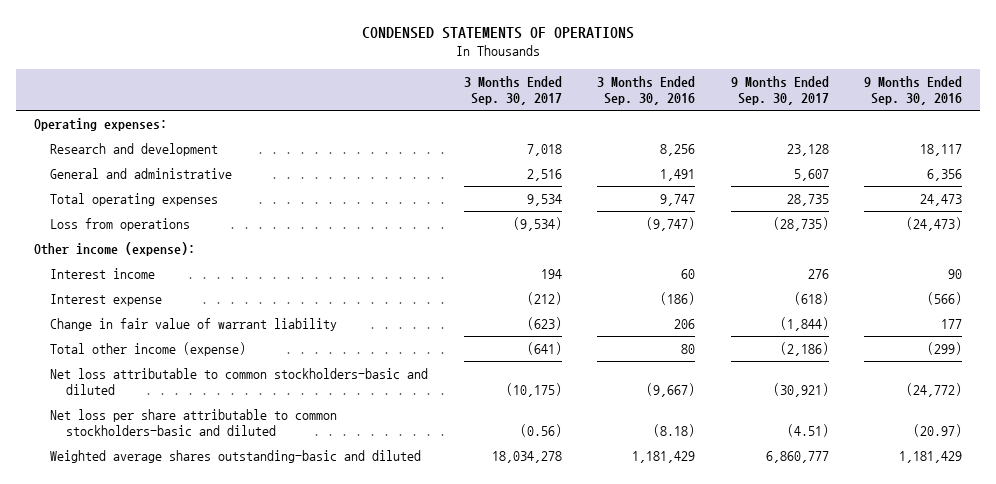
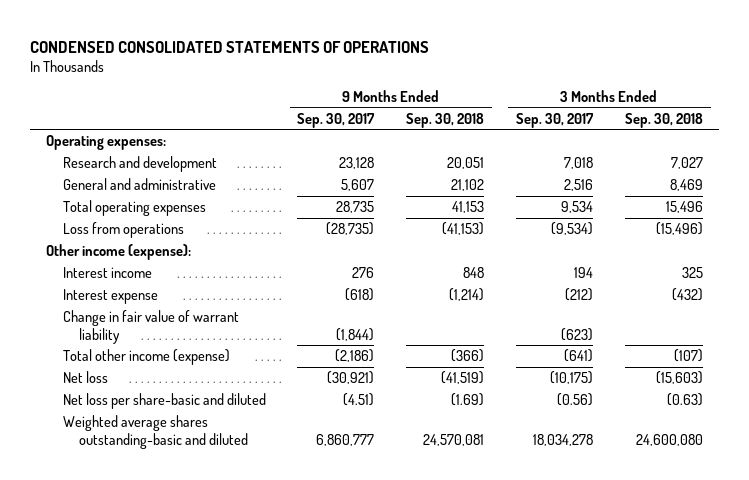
- CONDENSED STATEMENTS OF OPERATIONS
+ CONDENSED CONSOLIDATED STATEMENTS OF OPERATIONS
- | 3 Months Ended Sep. 30, 2017 | 3 Months Ended Sep. 30, 2016 | 9 Months Ended Sep. 30, 2017 | 9 Months Ended Sep. 30, 2016
+ | 9 Months Ended Sep. 30, 2017 | 9 Months Ended Sep. 30, 2018 | 3 Months Ended Sep. 30, 2017 | 3 Months Ended Sep. 30, 2018
- Net loss attributable to common stockholders-basic and diluted | (10,175) | (9,667) | (30,921) | (24,772)
- Net loss per share attributable to common stockholders-basic and diluted | (0.56) | (8.18) | (4.51) | (20.97)
+ Net loss | (30,921) | (41,519) | (10,175) | (15,603)
+ Net loss per share-basic and diluted | (4.51) | (1.69) | (0.56) | (0.63)

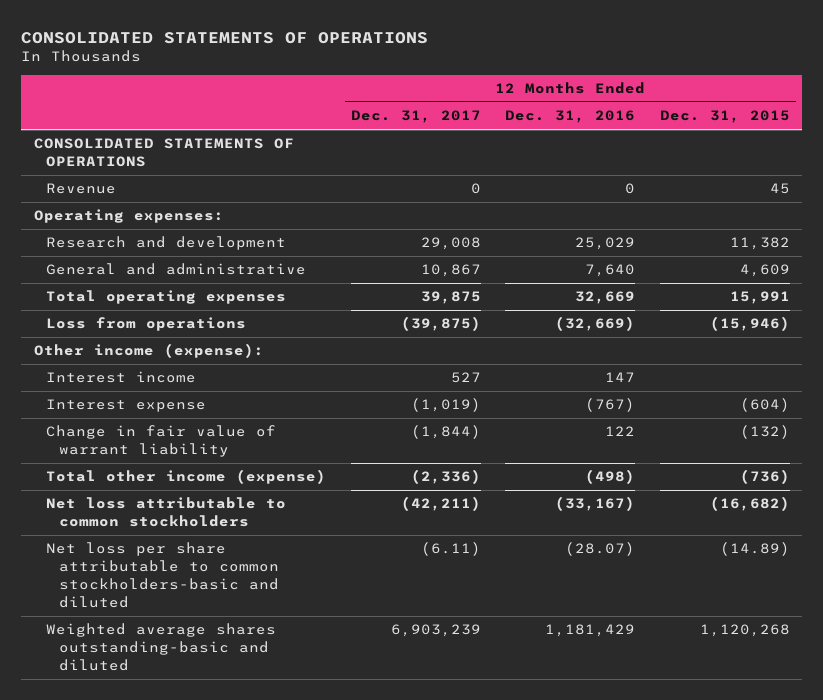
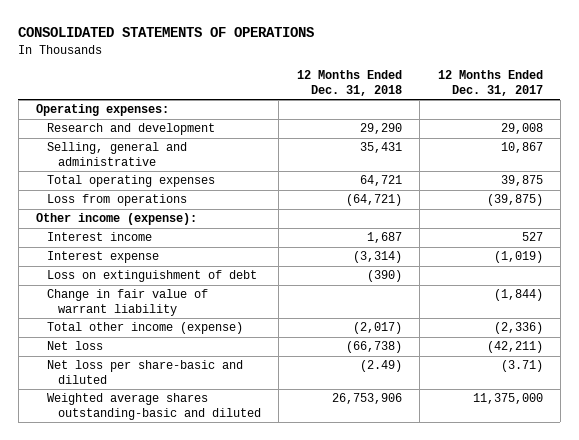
- | 12 Months Ended Dec. 31, 2017 | 12 Months Ended Dec. 31, 2016 | 12 Months Ended Dec. 31, 2015
+ | 12 Months Ended Dec. 31, 2018 | 12 Months Ended Dec. 31, 2017
- CONSOLIDATED STATEMENTS OF OPERATIONS
- Revenue | 0 | 0 | 45
- General and administrative | 10,867 | 7,640 | 4,609
+ Selling, general and administrative | 35,431 | 10,867
+ Loss on extinguishment of debt | (390) |
- Net loss attributable to common stockholders | (42,211) | (33,167) | (16,682)
- Net loss per share attributable to common stockholders-basic and diluted | (6.11) | (28.07) | (14.89)
- Weighted average shares outstanding-basic and diluted | 6,903,239 | 1,181,429 | 1,120,268
+ Net loss | (66,738) | (42,211)
+ Net loss per share-basic and diluted | (2.49) | (3.71)
+ Weighted average shares outstanding-basic and diluted | 26,753,906 | 11,375,000

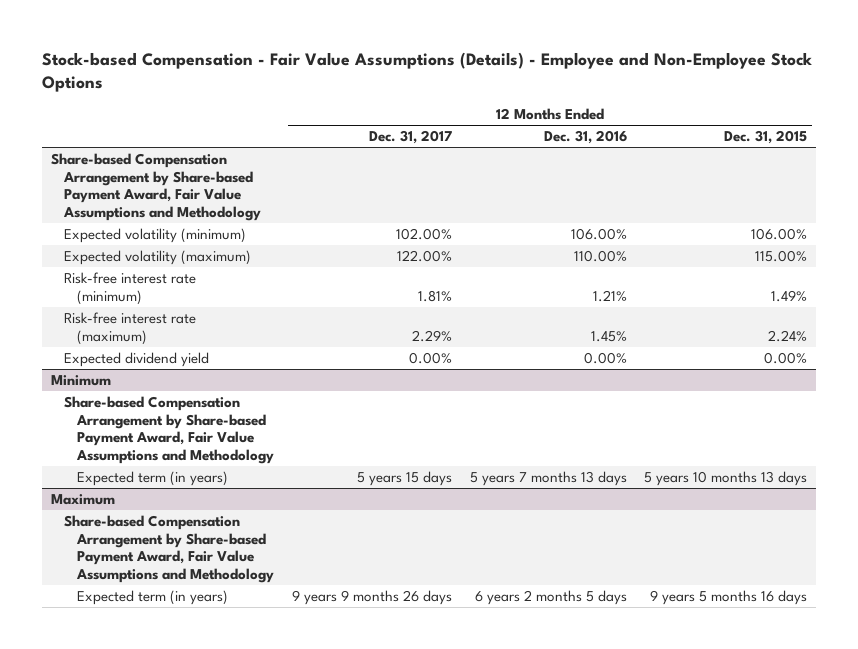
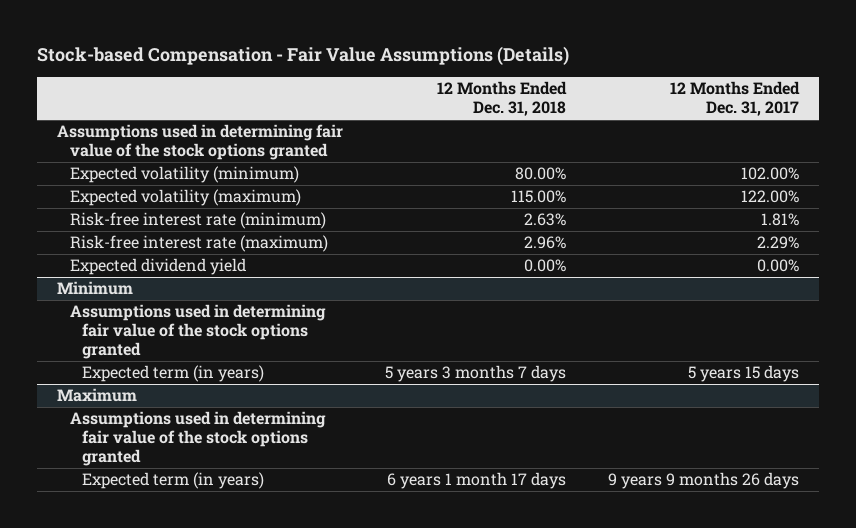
- Stock-based Compensation - Fair Value Assumptions (Details) - Employee and Non-Employee Stock Options
+ Stock-based Compensation - Fair Value Assumptions (Details)
- | 12 Months Ended Dec. 31, 2017 | 12 Months Ended Dec. 31, 2016 | 12 Months Ended Dec. 31, 2015
+ | 12 Months Ended Dec. 31, 2018 | 12 Months Ended Dec. 31, 2017
- Share-based Compensation Arrangement by Share-based Payment Award, Fair Value Assumptions and Methodology
+ Assumptions used in determining fair value of the stock options granted
@ Minimum
- Share-based Compensation Arrangement by Share-based Payment Award, Fair Value Assumptions and Methodology
+ Assumptions used in determining fair value of the stock options granted
@ Maximum
- Share-based Compensation Arrangement by Share-based Payment Award, Fair Value Assumptions and Methodology
+ Assumptions used in determining fair value of the stock options granted

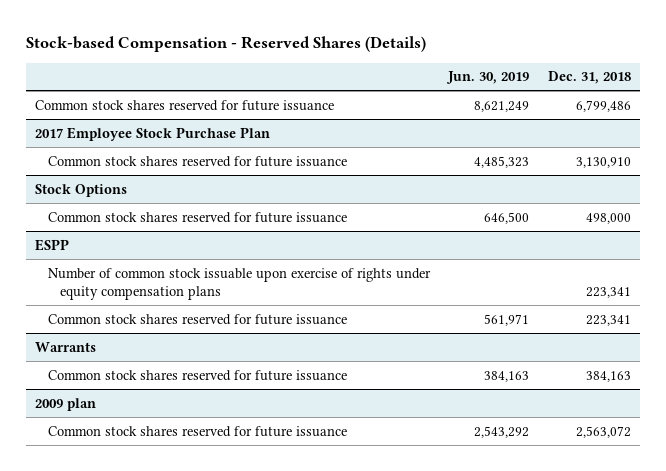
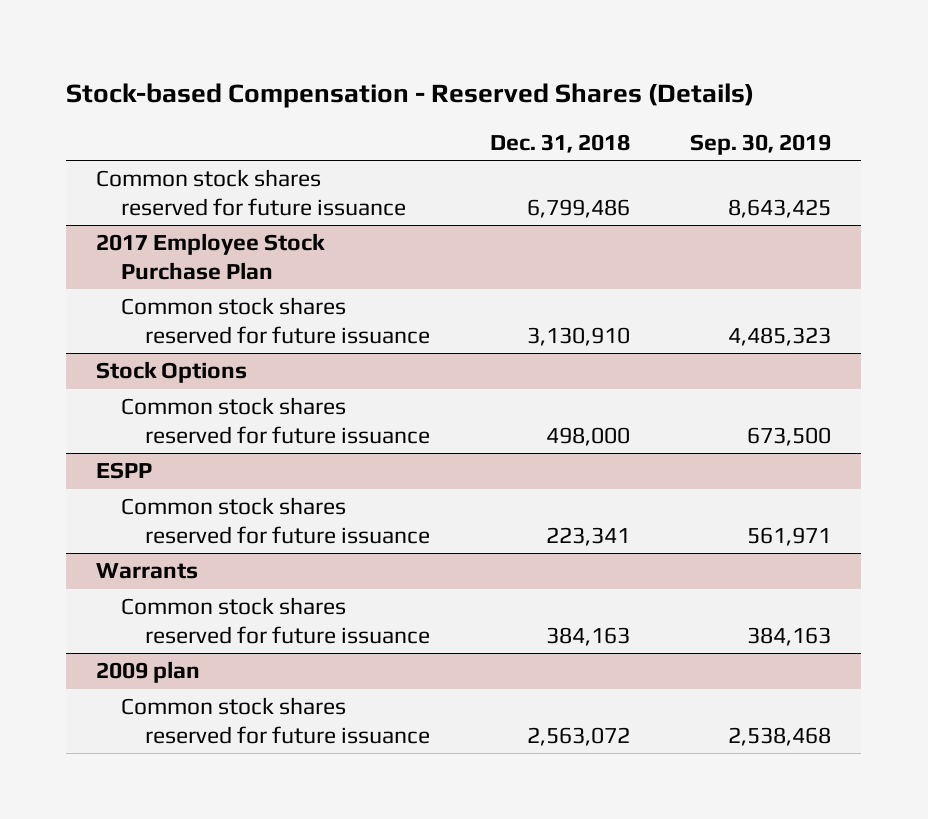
- | Jun. 30, 2019 | Dec. 31, 2018
+ | Dec. 31, 2018 | Sep. 30, 2019
@ ESPP
- Number of common stock issuable upon exercise of rights under equity compensation plans | | 223,341

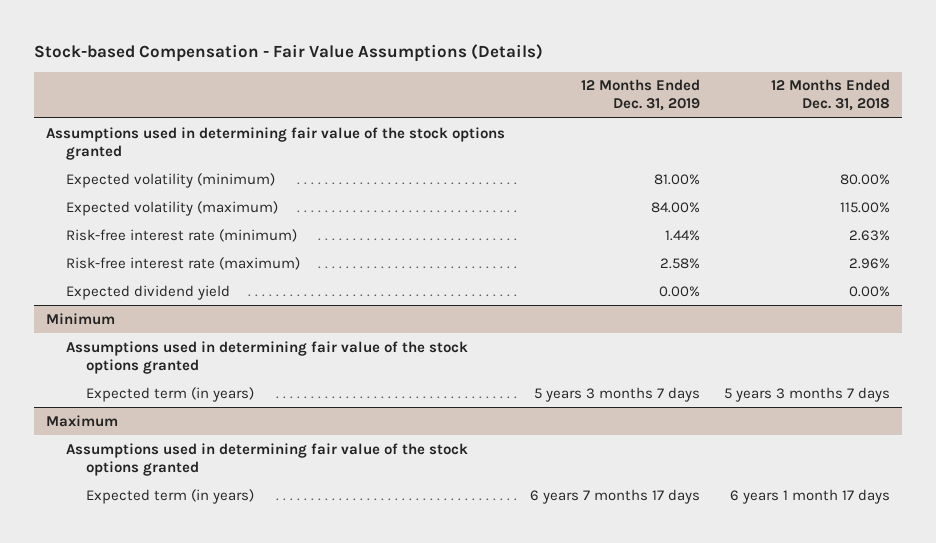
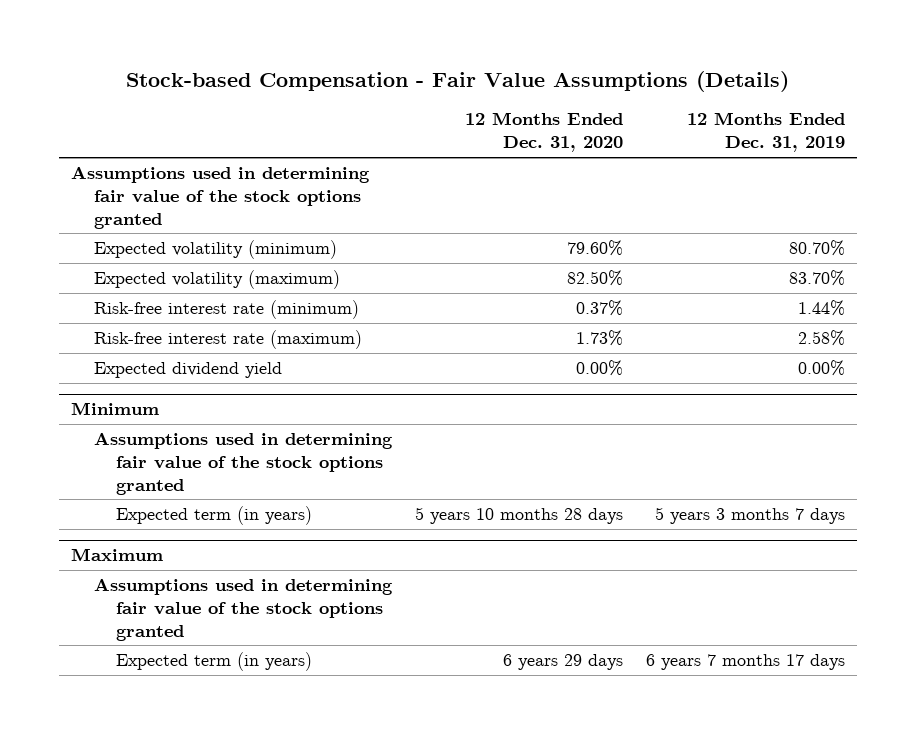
- | 12 Months Ended Dec. 31, 2019 | 12 Months Ended Dec. 31, 2018
+ | 12 Months Ended Dec. 31, 2020 | 12 Months Ended Dec. 31, 2019
- Expected volatility (minimum) | 81.00% | 80.00%
- Expected volatility (maximum) | 84.00% | 115.00%
+ Expected volatility (minimum) | 79.60% | 80.70%
+ Expected volatility (maximum) | 82.50% | 83.70%

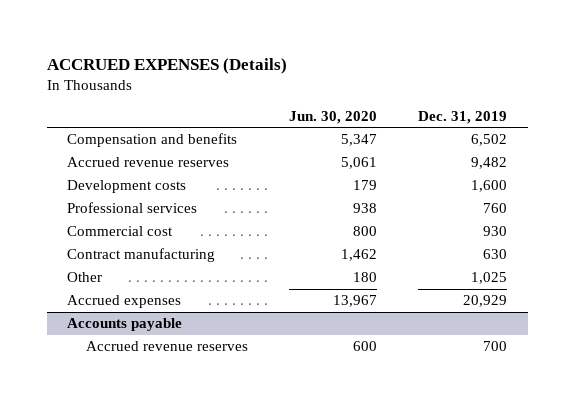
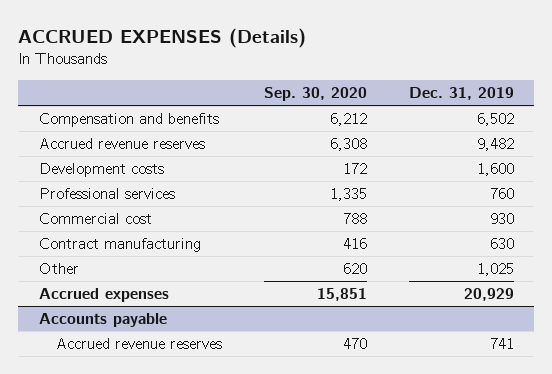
- | Jun. 30, 2020 | Dec. 31, 2019
+ | Sep. 30, 2020 | Dec. 31, 2019
@ Accounts payable
- Accrued revenue reserves | 600 | 700
+ Accrued revenue reserves | 470 | 741

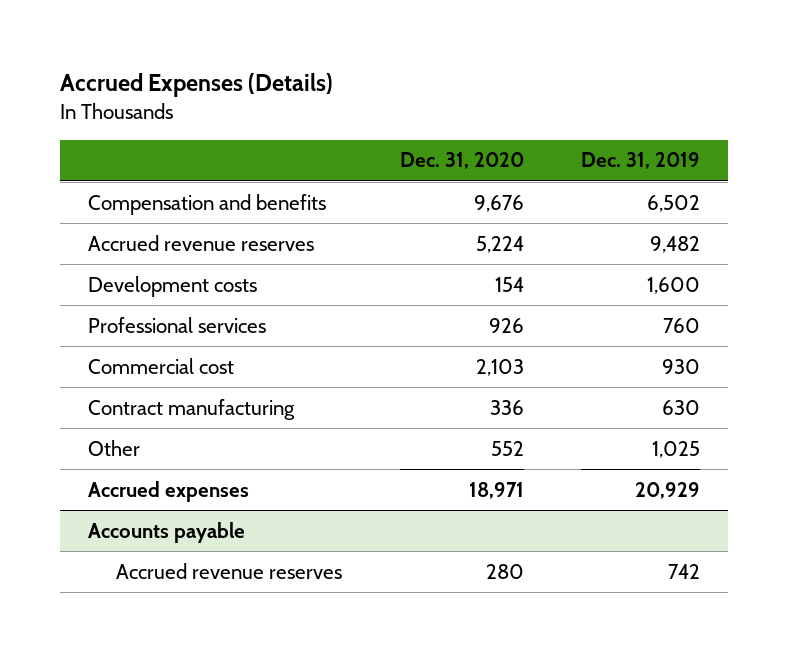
- ACCRUED EXPENSES (Details)
+ Accrued Expenses (Details)
- | Sep. 30, 2020 | Dec. 31, 2019
+ | Dec. 31, 2020 | Dec. 31, 2019
@ Accounts payable
- Accrued revenue reserves | 470 | 741
+ Accrued revenue reserves | 280 | 742

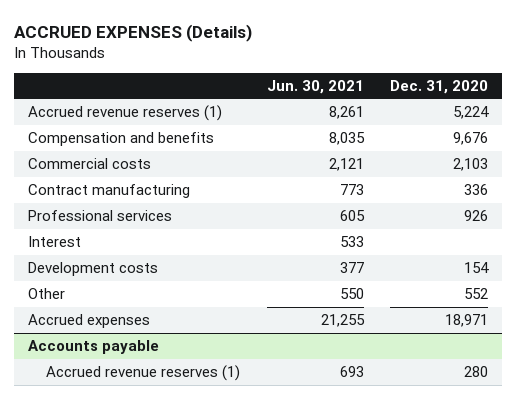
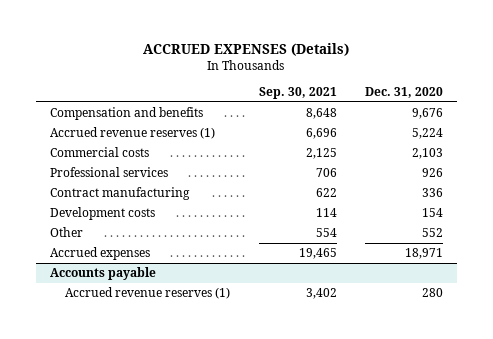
- | Jun. 30, 2021 | Dec. 31, 2020
+ | Sep. 30, 2021 | Dec. 31, 2020
moved down: Accrued revenue reserves (1) | 6,696 | 5,224
- Interest | 533 |
moved down: Contract manufacturing | 622 | 336

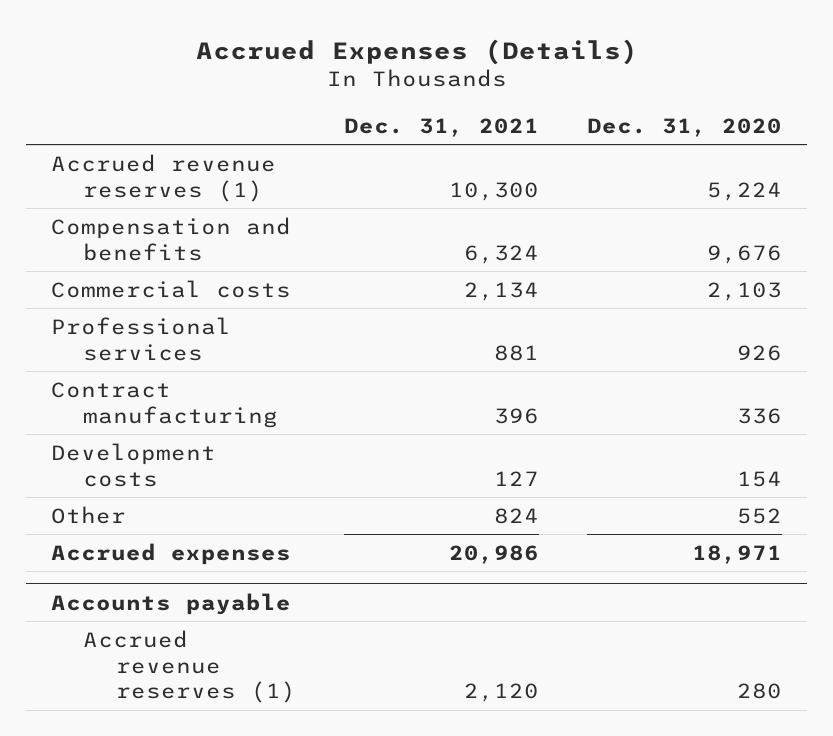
- ACCRUED EXPENSES (Details)
+ Accrued Expenses (Details)
- | Sep. 30, 2021 | Dec. 31, 2020
+ | Dec. 31, 2021 | Dec. 31, 2020
moved down: Compensation and benefits | 6,324 | 9,676

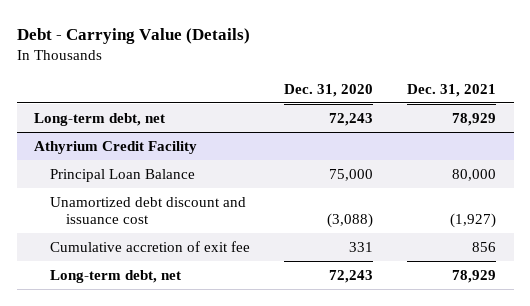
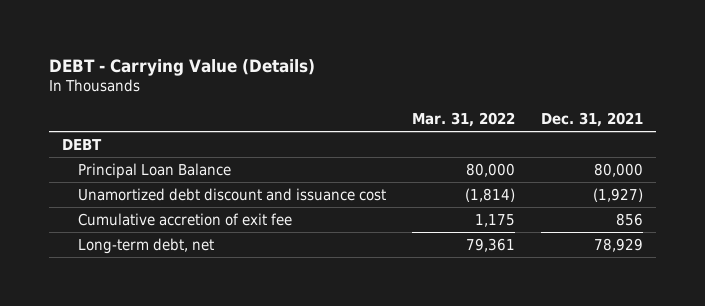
- Debt - Carrying Value (Details)
+ DEBT - Carrying Value (Details)
- | Dec. 31, 2020 | Dec. 31, 2021
+ | Mar. 31, 2022 | Dec. 31, 2021
- Long-term debt, net | 72,243 | 78,929
- Athyrium Credit Facility
+ DEBT

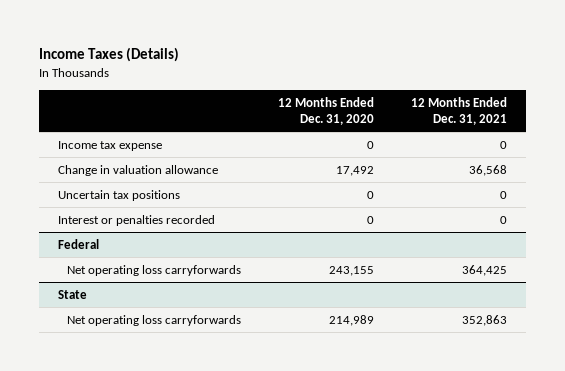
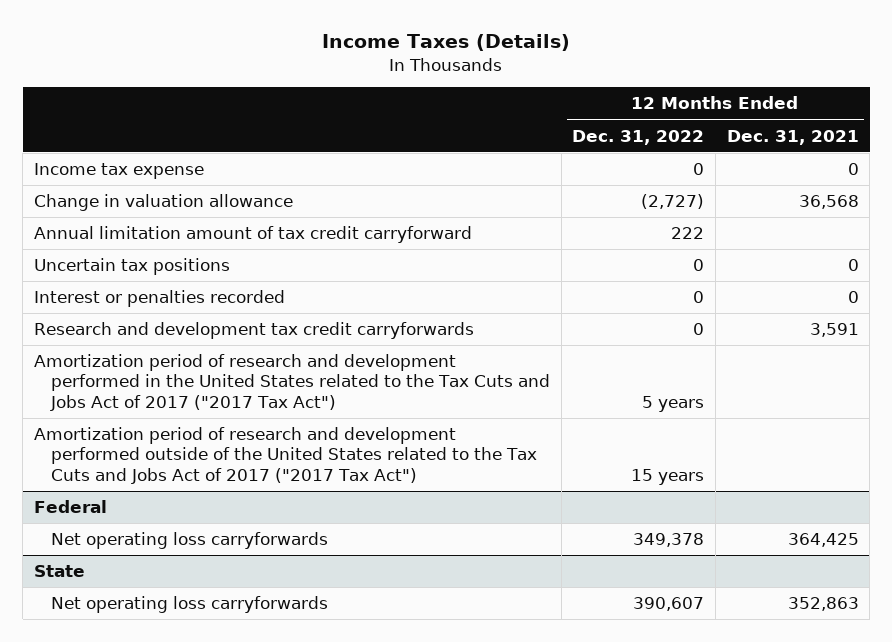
- | 12 Months Ended Dec. 31, 2020 | 12 Months Ended Dec. 31, 2021
+ | 12 Months Ended Dec. 31, 2022 | 12 Months Ended Dec. 31, 2021
+ Annual limitation amount of tax credit carryforward | 222 |
+ Research and development tax credit carryforwards | 0 | 3,591
+ Amortization period of research and development performed in the United States related to the Tax Cuts and Jobs Act of 2017 ("2017 Tax Act") | 5 years |
+ Amortization period of research and development performed outside of the United States related to the Tax Cuts and Jobs Act of 2017 ("2017 Tax Act") | 15 years |

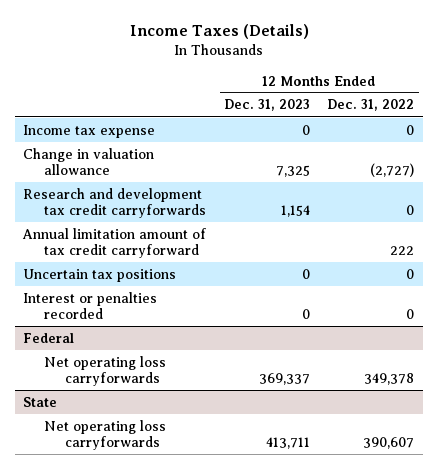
- | 12 Months Ended Dec. 31, 2022 | 12 Months Ended Dec. 31, 2021
+ | 12 Months Ended Dec. 31, 2023 | 12 Months Ended Dec. 31, 2022
moved up: Research and development tax credit carryforwards | 1,154 | 0
- Amortization period of research and development performed in the United States related to the Tax Cuts and Jobs Act of 2017 ("2017 Tax Act") | 5 years |
- Amortization period of research and development performed outside of the United States related to the Tax Cuts and Jobs Act of 2017 ("2017 Tax Act") | 15 years |

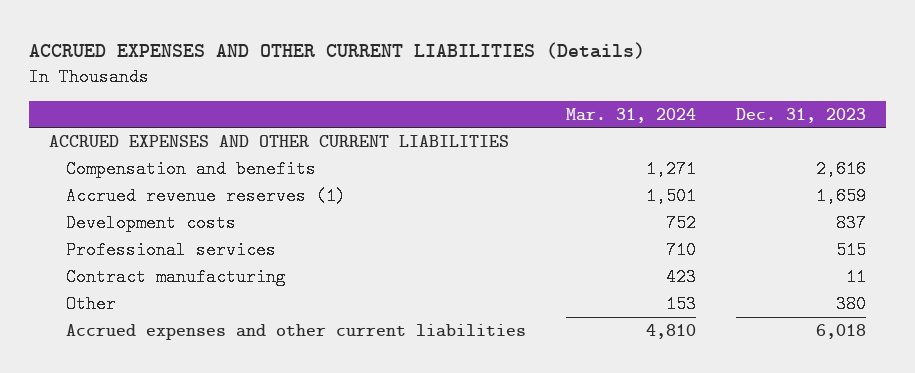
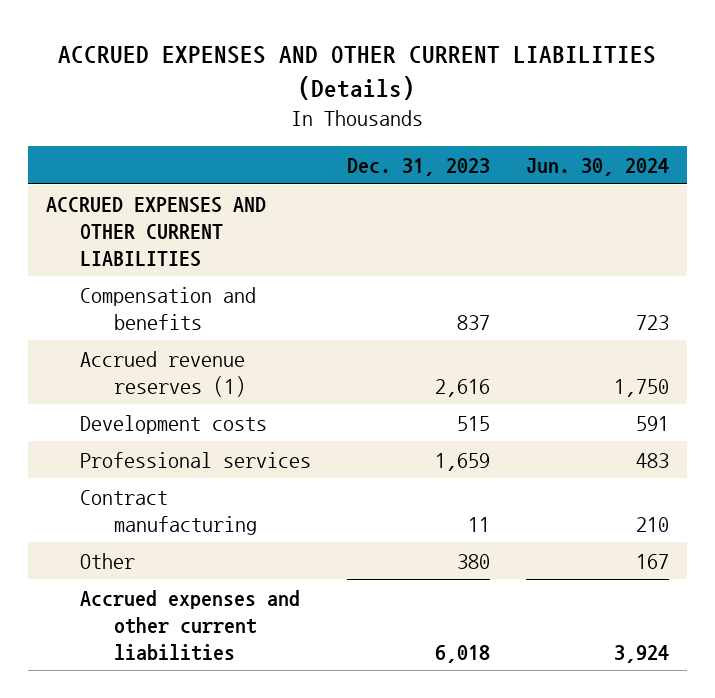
- | Mar. 31, 2024 | Dec. 31, 2023
+ | Dec. 31, 2023 | Jun. 30, 2024
- Compensation and benefits | 1,271 | 2,616
- Accrued revenue reserves (1) | 1,501 | 1,659
- Development costs | 752 | 837
- Professional services | 710 | 515
+ Compensation and benefits | 837 | 723
+ Accrued revenue reserves (1) | 2,616 | 1,750
+ Development costs | 515 | 591
+ Professional services | 1,659 | 483

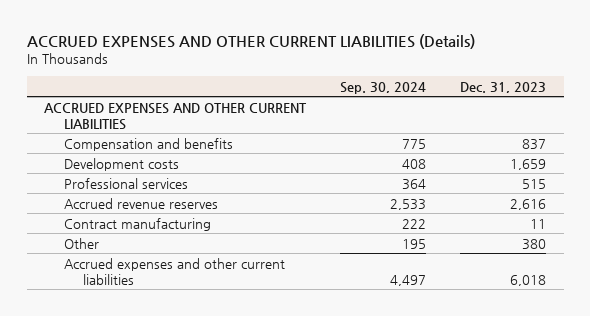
- | Dec. 31, 2023 | Jun. 30, 2024
+ | Sep. 30, 2024 | Dec. 31, 2023
- Accrued revenue reserves (1) | 2,616 | 1,750
- Development costs | 515 | 591
- Professional services | 1,659 | 483
+ Development costs | 408 | 1,659
+ Professional services | 364 | 515
+ Accrued revenue reserves | 2,533 | 2,616

